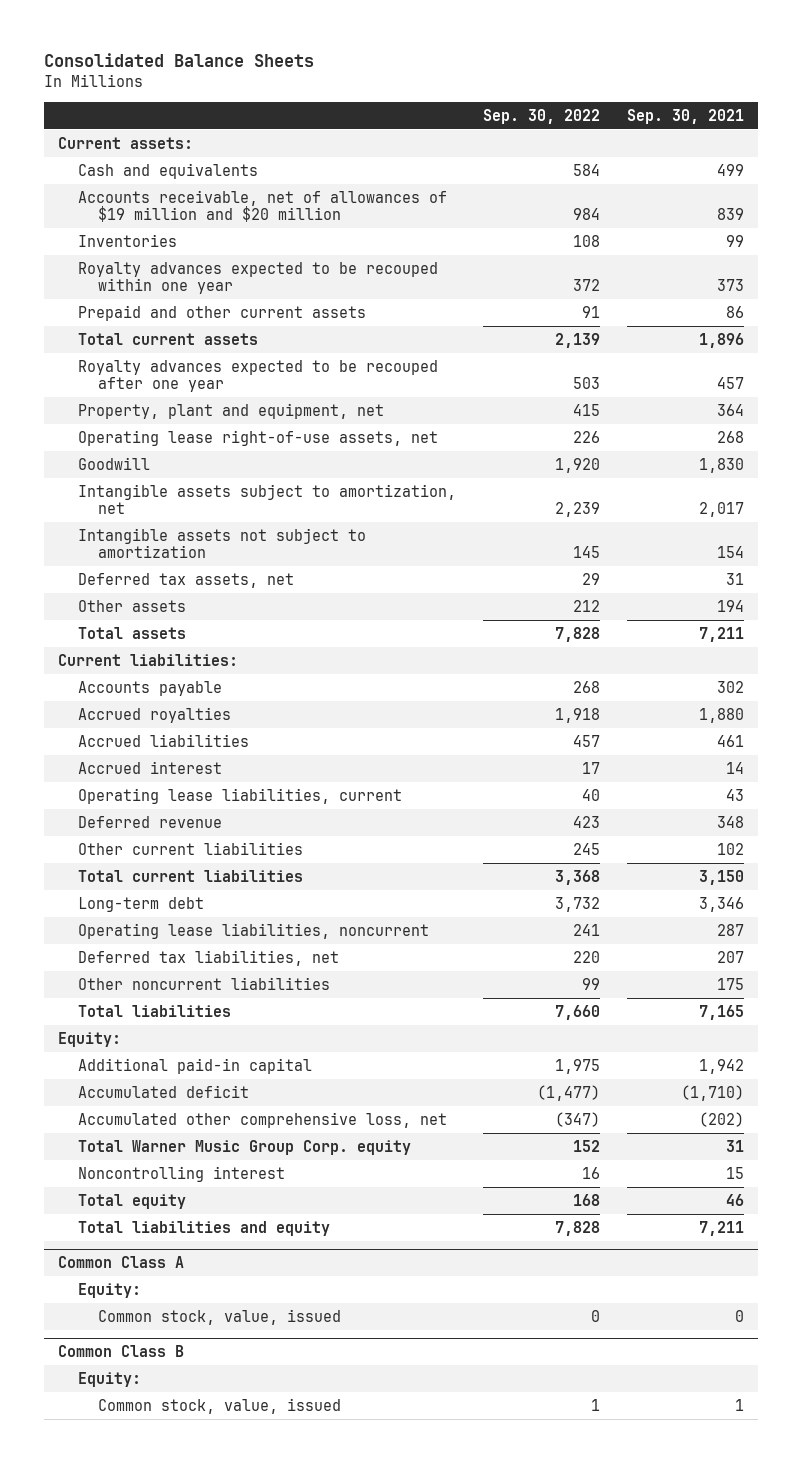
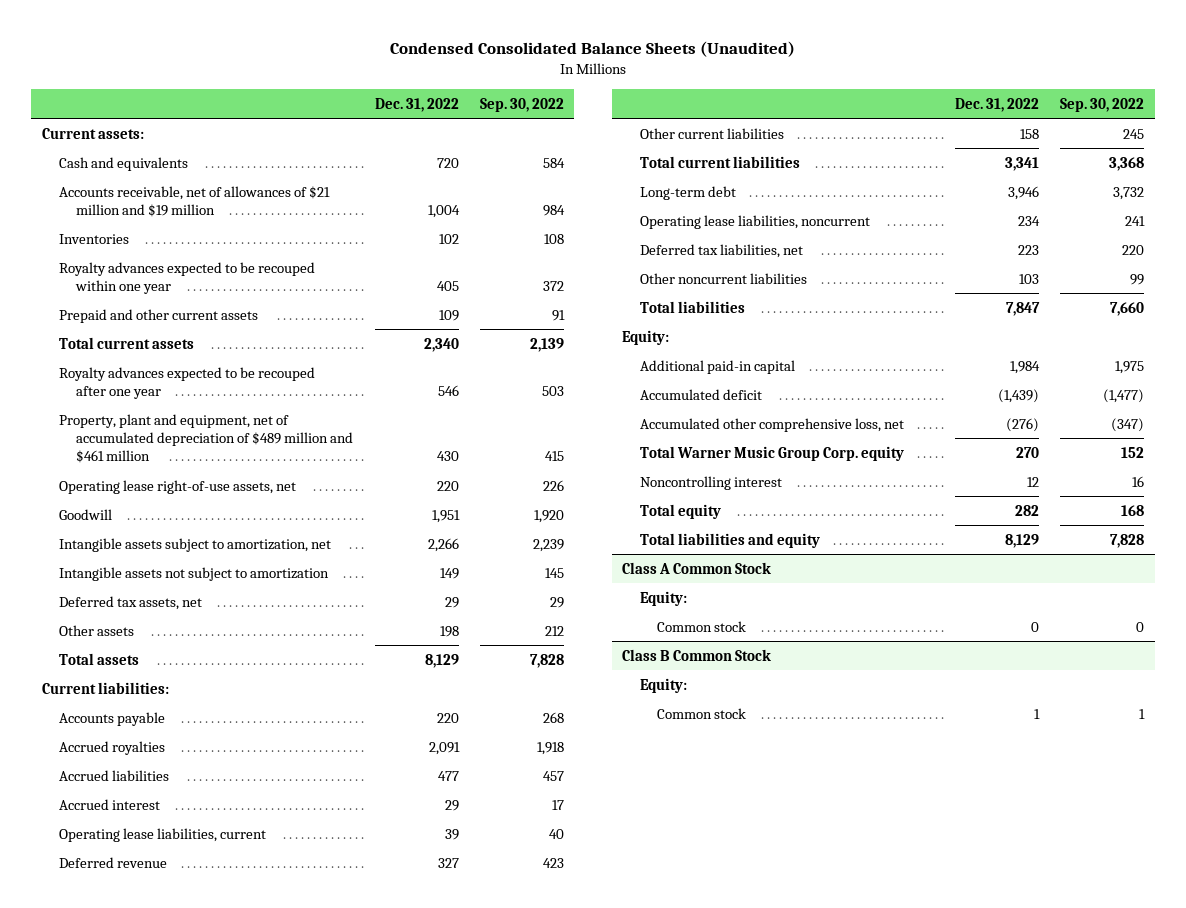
- Consolidated Balance Sheets
+ Condensed Consolidated Balance Sheets (Unaudited)
- | Sep. 30, 2022 | Sep. 30, 2021
+ | Dec. 31, 2022 | Sep. 30, 2022
- Accounts receivable, net of allowances of $19 million and $20 million | 984 | 839
+ Accounts receivable, net of allowances of $21 million and $19 million | 1,004 | 984
- Property, plant and equipment, net | 415 | 364
+ Property, plant and equipment, net of accumulated depreciation of $489 million and $461 million | 430 | 415
- Common Class A
+ Class A Common Stock
- Common stock, value, issued | 0 | 0
- Common Class B
+ Common stock | 0 | 0
+ Class B Common Stock
- Common stock, value, issued | 1 | 1
+ Common stock | 1 | 1

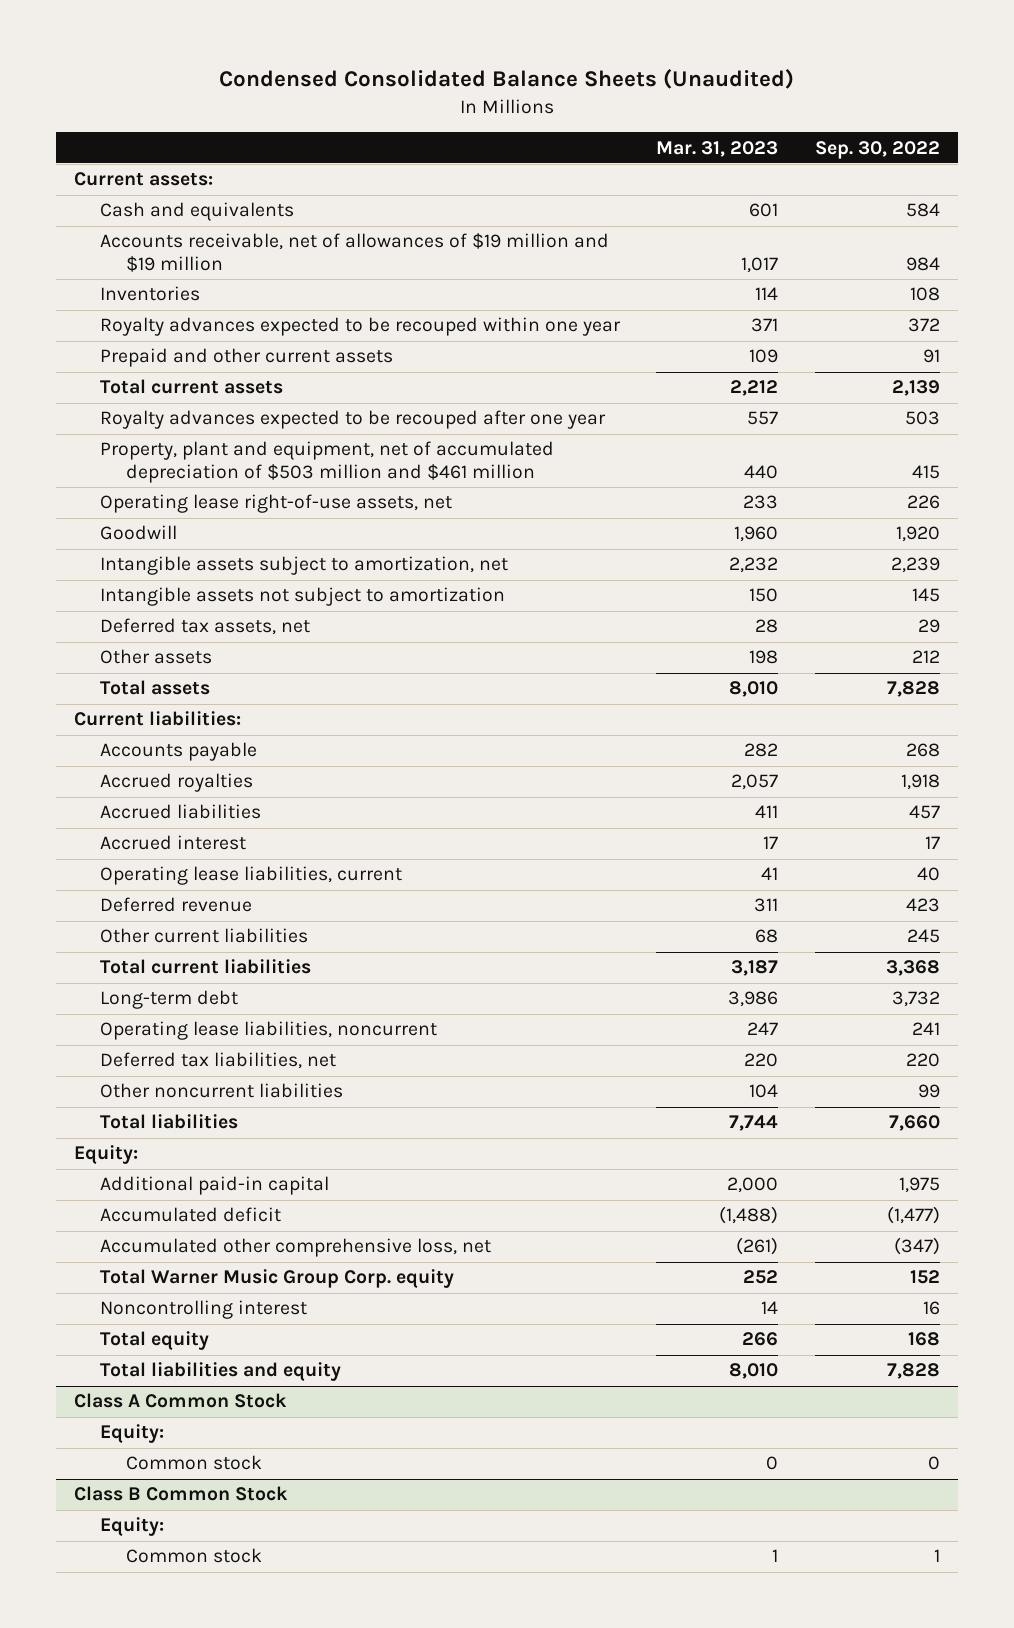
- | Dec. 31, 2022 | Sep. 30, 2022
+ | Mar. 31, 2023 | Sep. 30, 2022
- Accounts receivable, net of allowances of $21 million and $19 million | 1,004 | 984
+ Accounts receivable, net of allowances of $19 million and $19 million | 1,017 | 984
- Property, plant and equipment, net of accumulated depreciation of $489 million and $461 million | 430 | 415
+ Property, plant and equipment, net of accumulated depreciation of $503 million and $461 million | 440 | 415

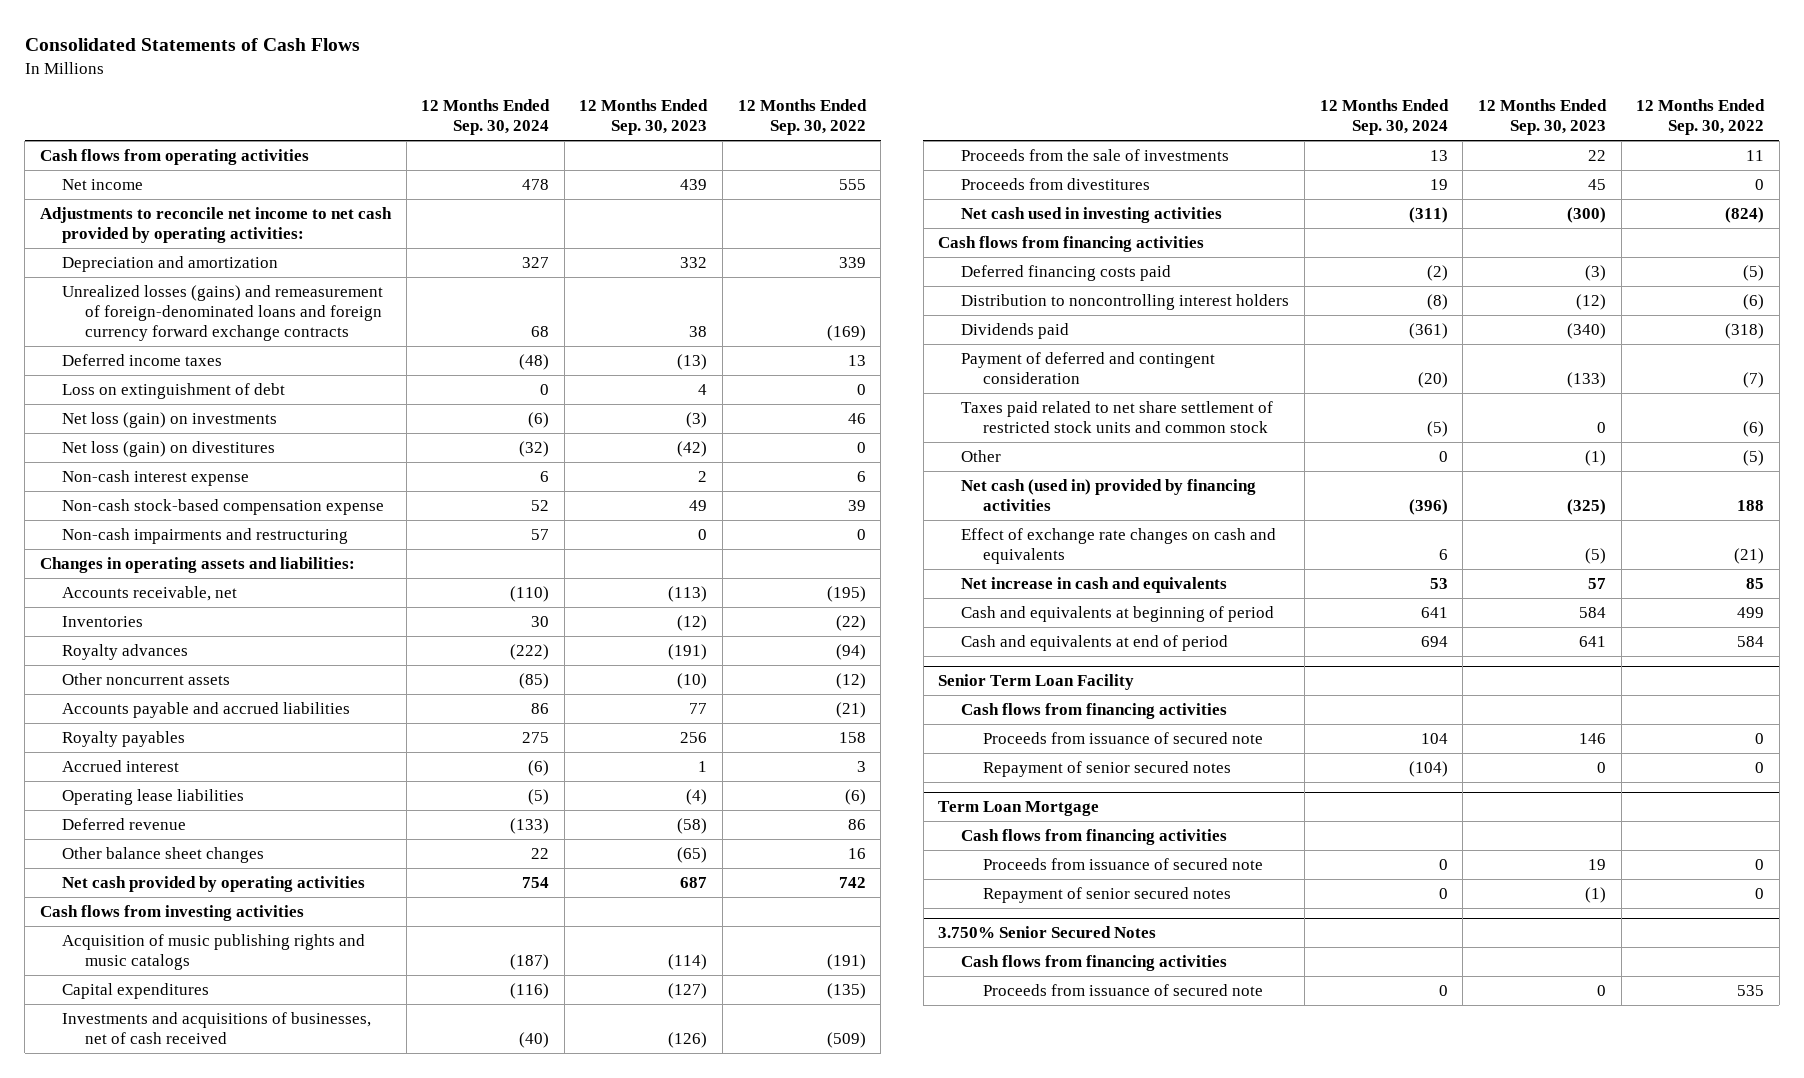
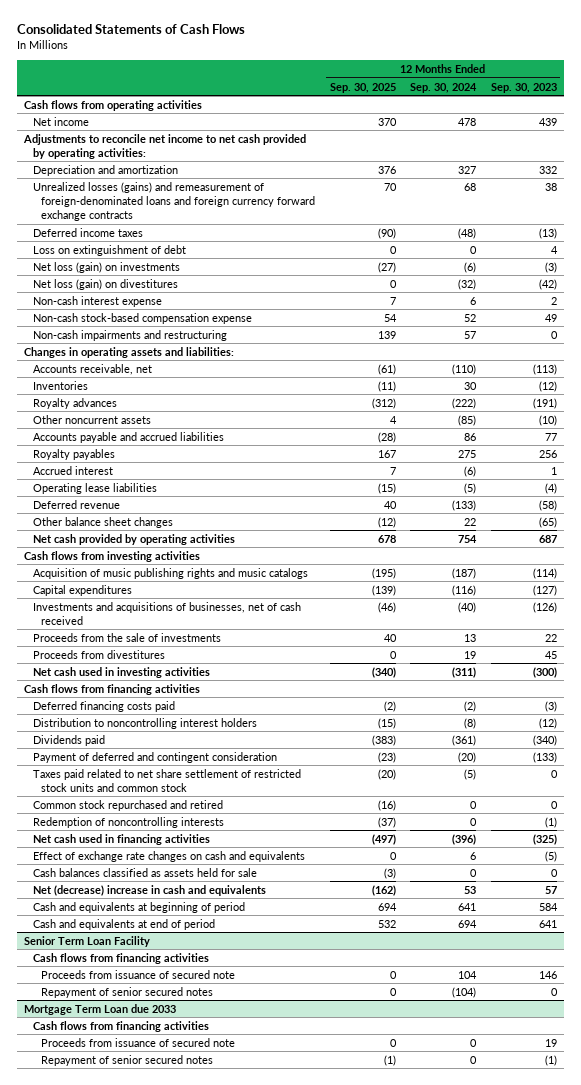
- | 12 Months Ended Sep. 30, 2024 | 12 Months Ended Sep. 30, 2023 | 12 Months Ended Sep. 30, 2022
+ | 12 Months Ended Sep. 30, 2025 | 12 Months Ended Sep. 30, 2024 | 12 Months Ended Sep. 30, 2023
- Other | 0 | (1) | (5)
- Net cash (used in) provided by financing activities | (396) | (325) | 188
+ Common stock repurchased and retired | (16) | 0 | 0
+ Redemption of noncontrolling interests | (37) | 0 | (1)
+ Net cash used in financing activities | (497) | (396) | (325)
- Net increase in cash and equivalents | 53 | 57 | 85
+ Cash balances classified as assets held for sale | (3) | 0 | 0
+ Net (decrease) increase in cash and equivalents | (162) | 53 | 57
- Term Loan Mortgage
+ Mortgage Term Loan due 2033
- 3.750% Senior Secured Notes
- Cash flows from financing activities
- Proceeds from issuance of secured note | 0 | 0 | 535

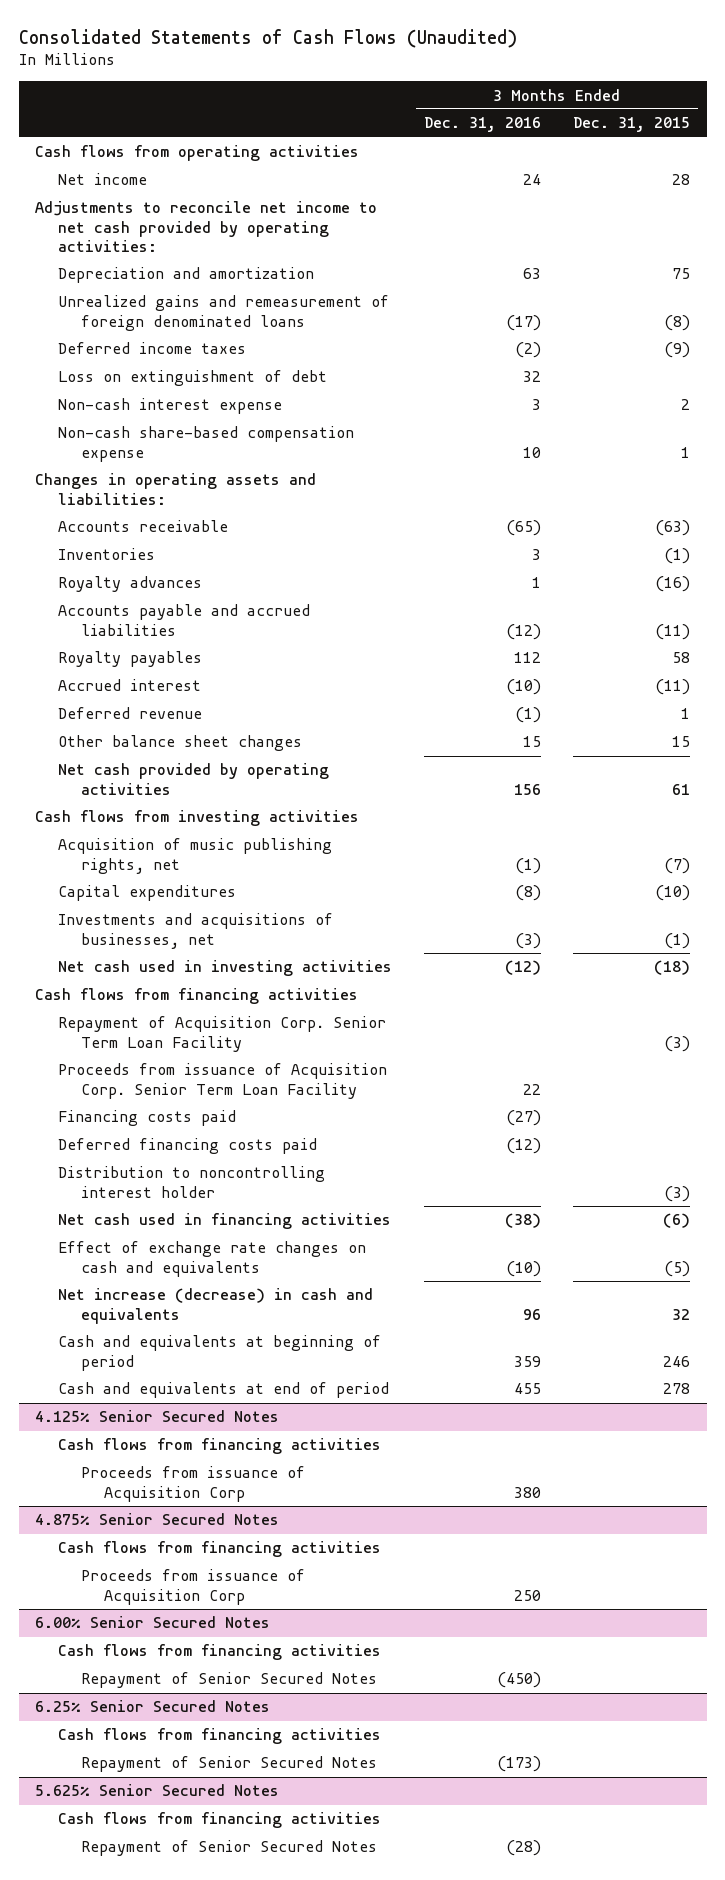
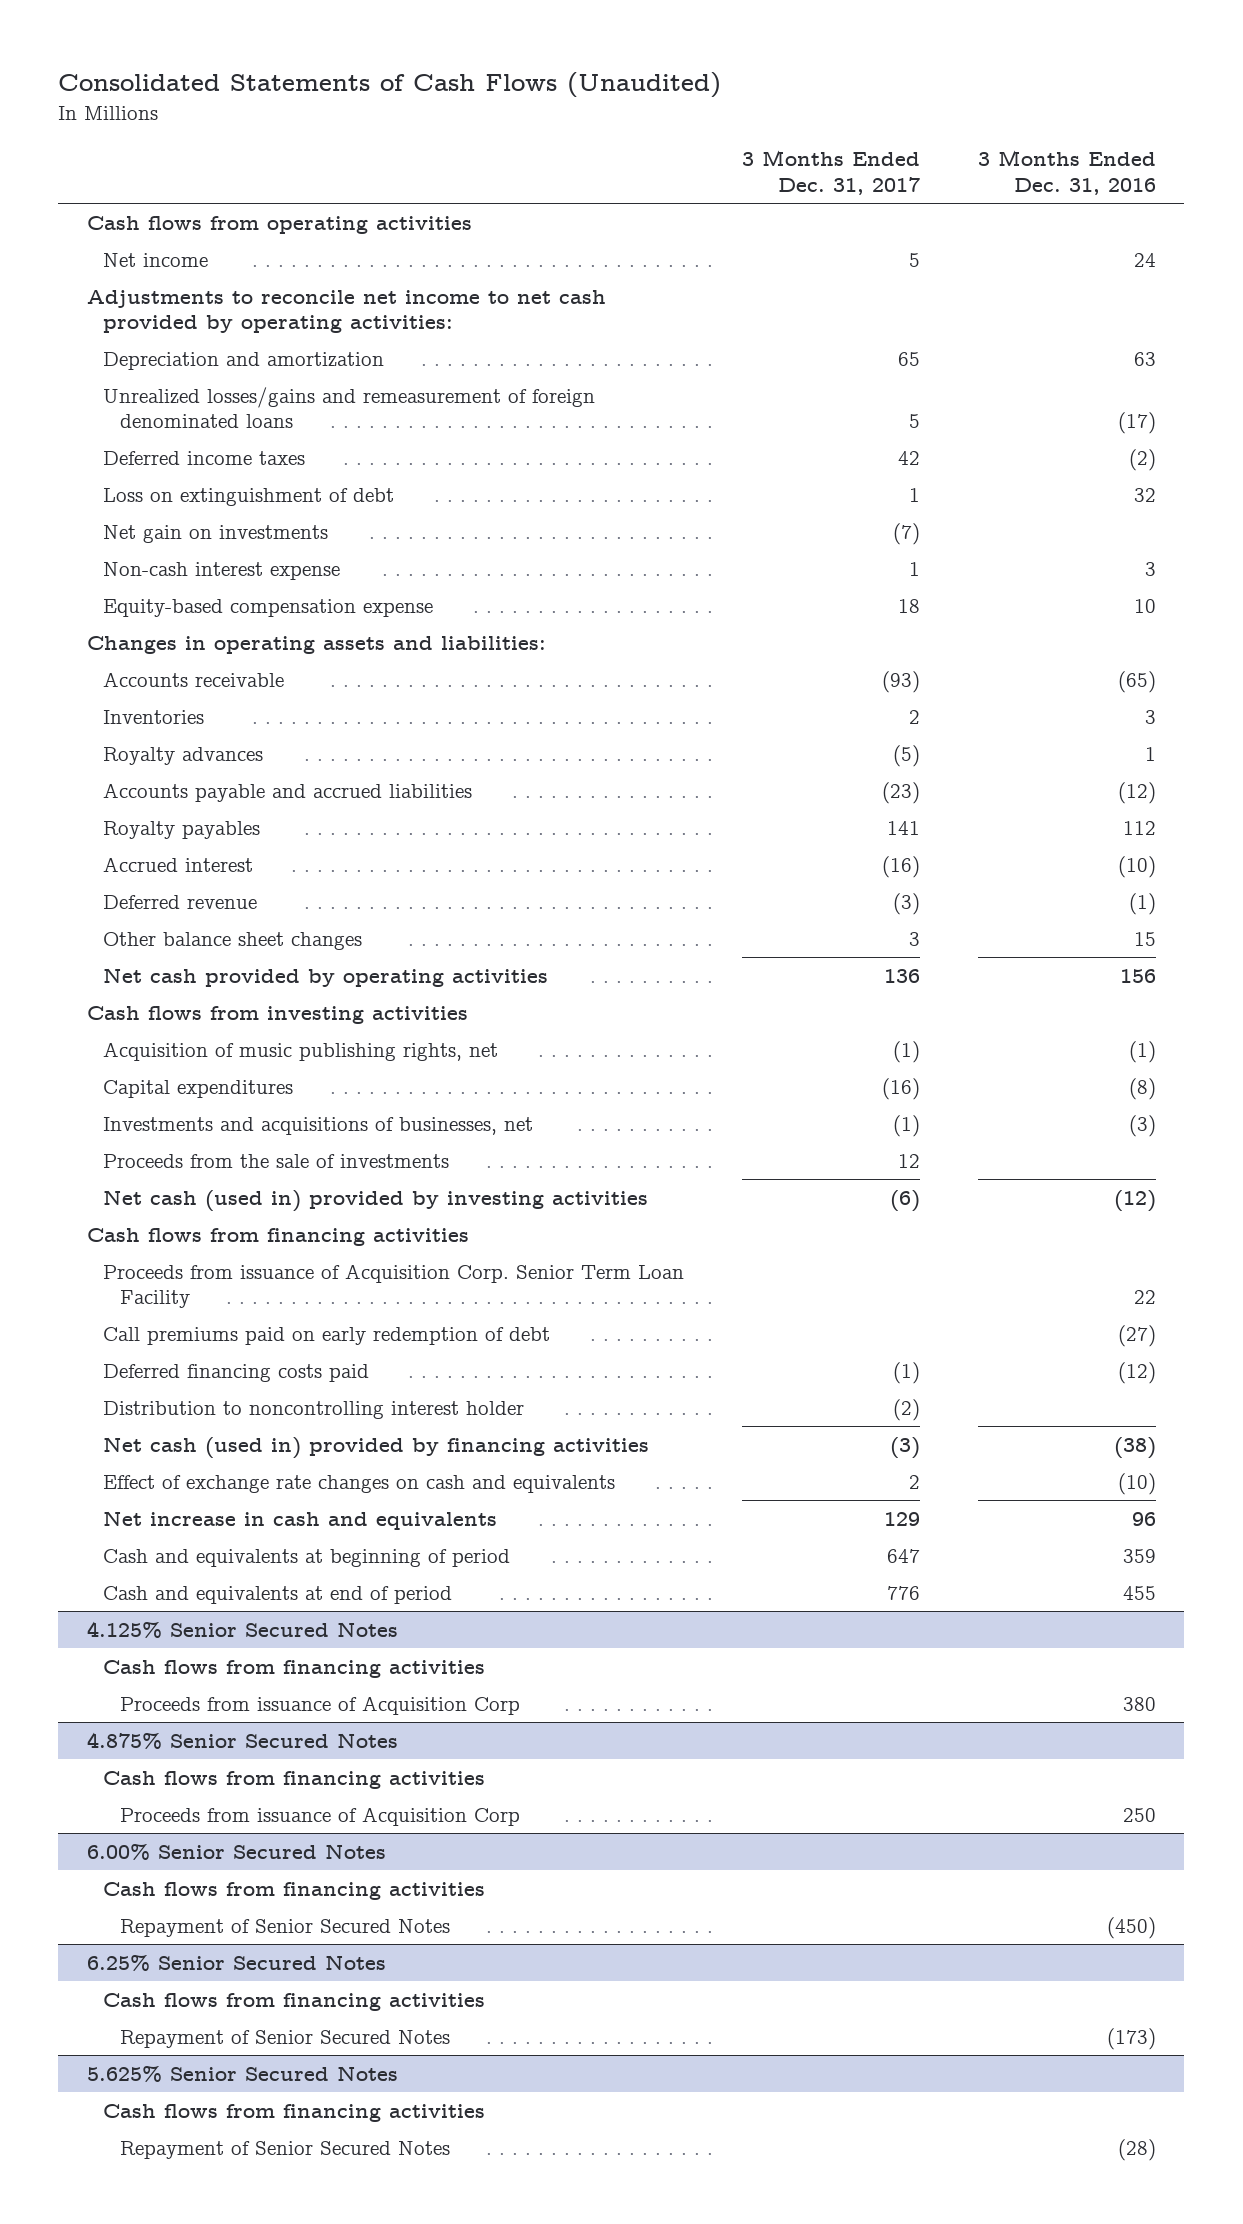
- | 3 Months Ended Dec. 31, 2016 | 3 Months Ended Dec. 31, 2015
+ | 3 Months Ended Dec. 31, 2017 | 3 Months Ended Dec. 31, 2016
- Unrealized gains and remeasurement of foreign denominated loans | (17) | (8)
+ Unrealized losses/gains and remeasurement of foreign denominated loans | 5 | (17)
+ Net gain on investments | (7) |
- Non-cash share-based compensation expense | 10 | 1
+ Equity-based compensation expense | 18 | 10
- Net cash used in investing activities | (12) | (18)
+ Proceeds from the sale of investments | 12 |
+ Net cash (used in) provided by investing activities | (6) | (12)
- Repayment of Acquisition Corp. Senior Term Loan Facility | | (3)
- Financing costs paid | (27) |
+ Call premiums paid on early redemption of debt | | (27)
- Net cash used in financing activities | (38) | (6)
+ Net cash (used in) provided by financing activities | (3) | (38)
- Net increase (decrease) in cash and equivalents | 96 | 32
+ Net increase in cash and equivalents | 129 | 96

